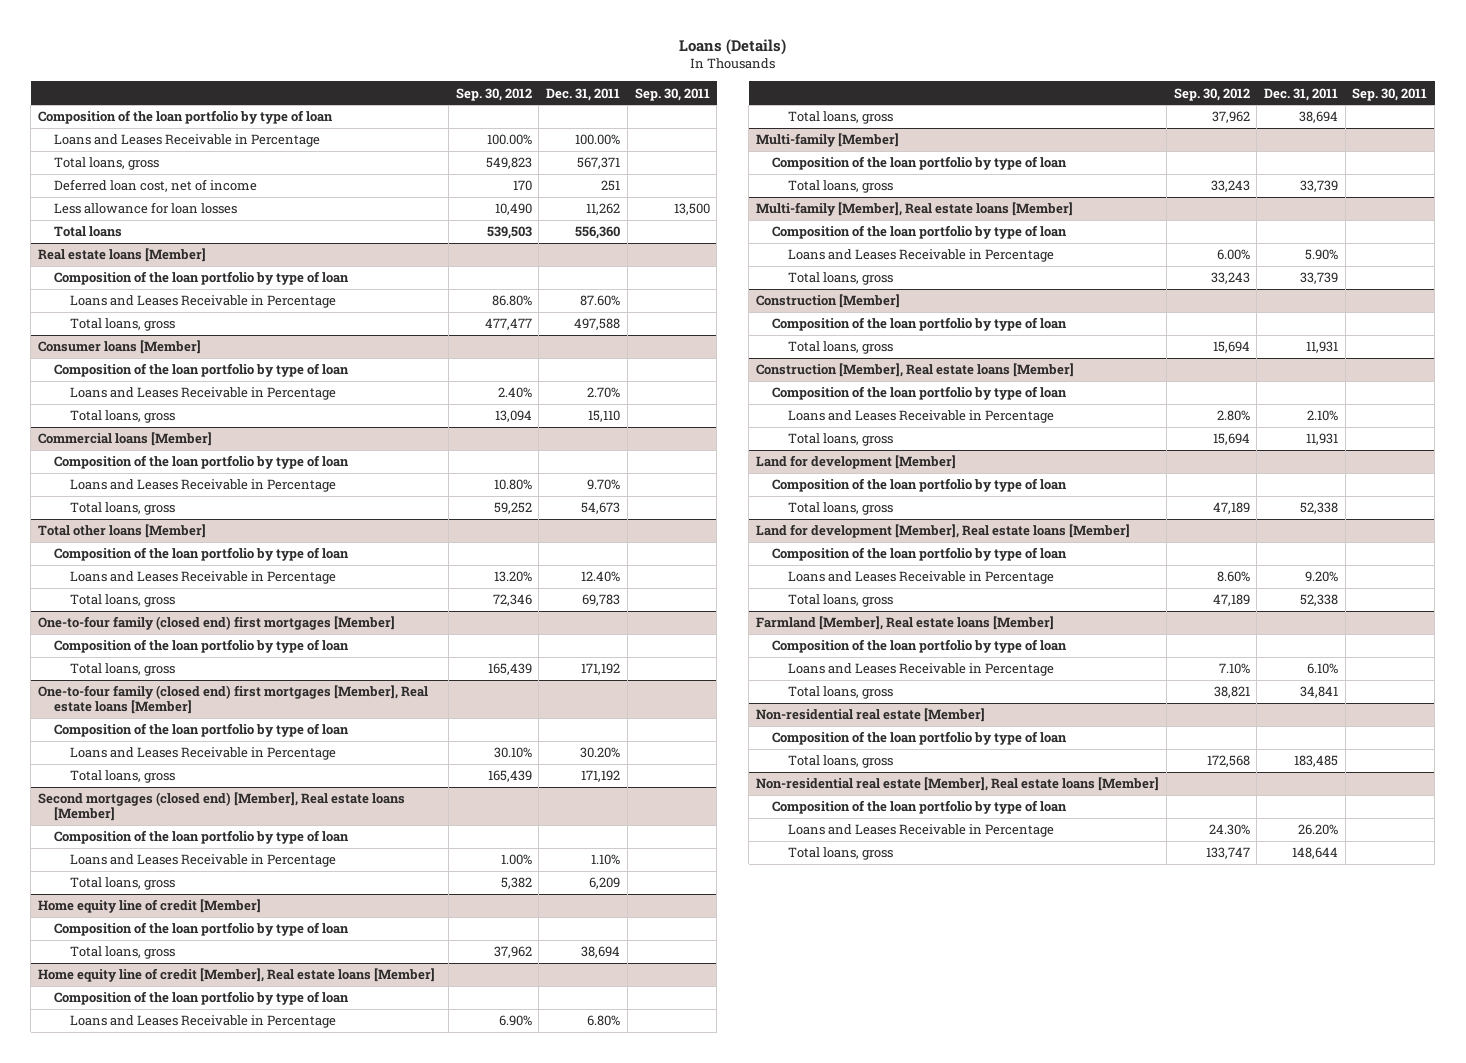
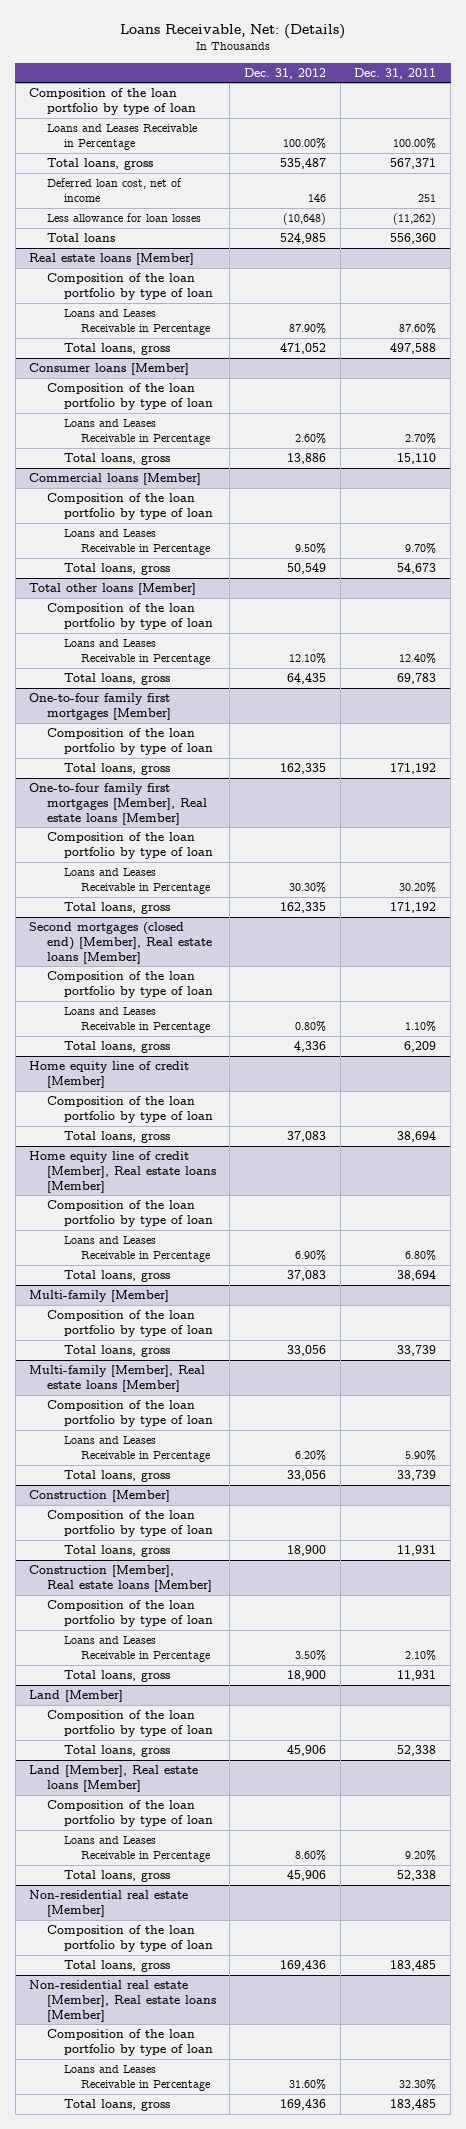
- Loans (Details)
+ Loans Receivable, Net: (Details)
- | Sep. 30, 2012 | Dec. 31, 2011 | Sep. 30, 2011
+ | Dec. 31, 2012 | Dec. 31, 2011
- Less allowance for loan losses | 10,490 | 11,262 | 13,500
+ Less allowance for loan losses | (10,648) | (11,262)
- One-to-four family (closed end) first mortgages [Member]
+ One-to-four family first mortgages [Member]
- One-to-four family (closed end) first mortgages [Member], Real estate loans [Member]
+ One-to-four family first mortgages [Member], Real estate loans [Member]
- Land for development [Member]
+ Land [Member]
- Land for development [Member], Real estate loans [Member]
+ Land [Member], Real estate loans [Member]
- Farmland [Member], Real estate loans [Member]
- Composition of the loan portfolio by type of loan
- Loans and Leases Receivable in Percentage | 7.10% | 6.10% |
- Total loans, gross | 38,821 | 34,841 |
@ Non-residential real estate [Member], Real estate loans [Member]
- Loans and Leases Receivable in Percentage | 24.30% | 26.20% |
- Total loans, gross | 133,747 | 148,644 |
+ Loans and Leases Receivable in Percentage | 31.60% | 32.30%
+ Total loans, gross | 169,436 | 183,485

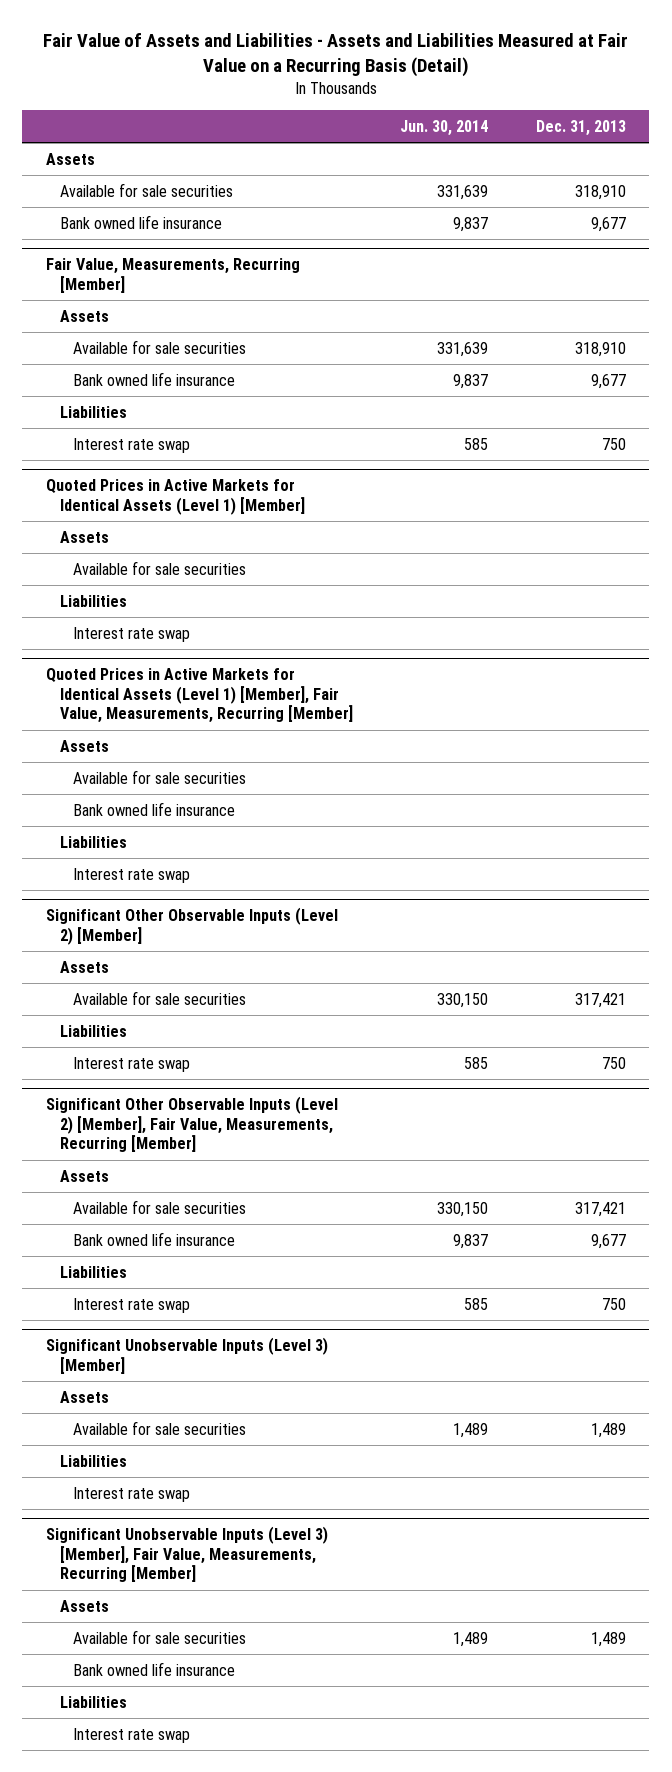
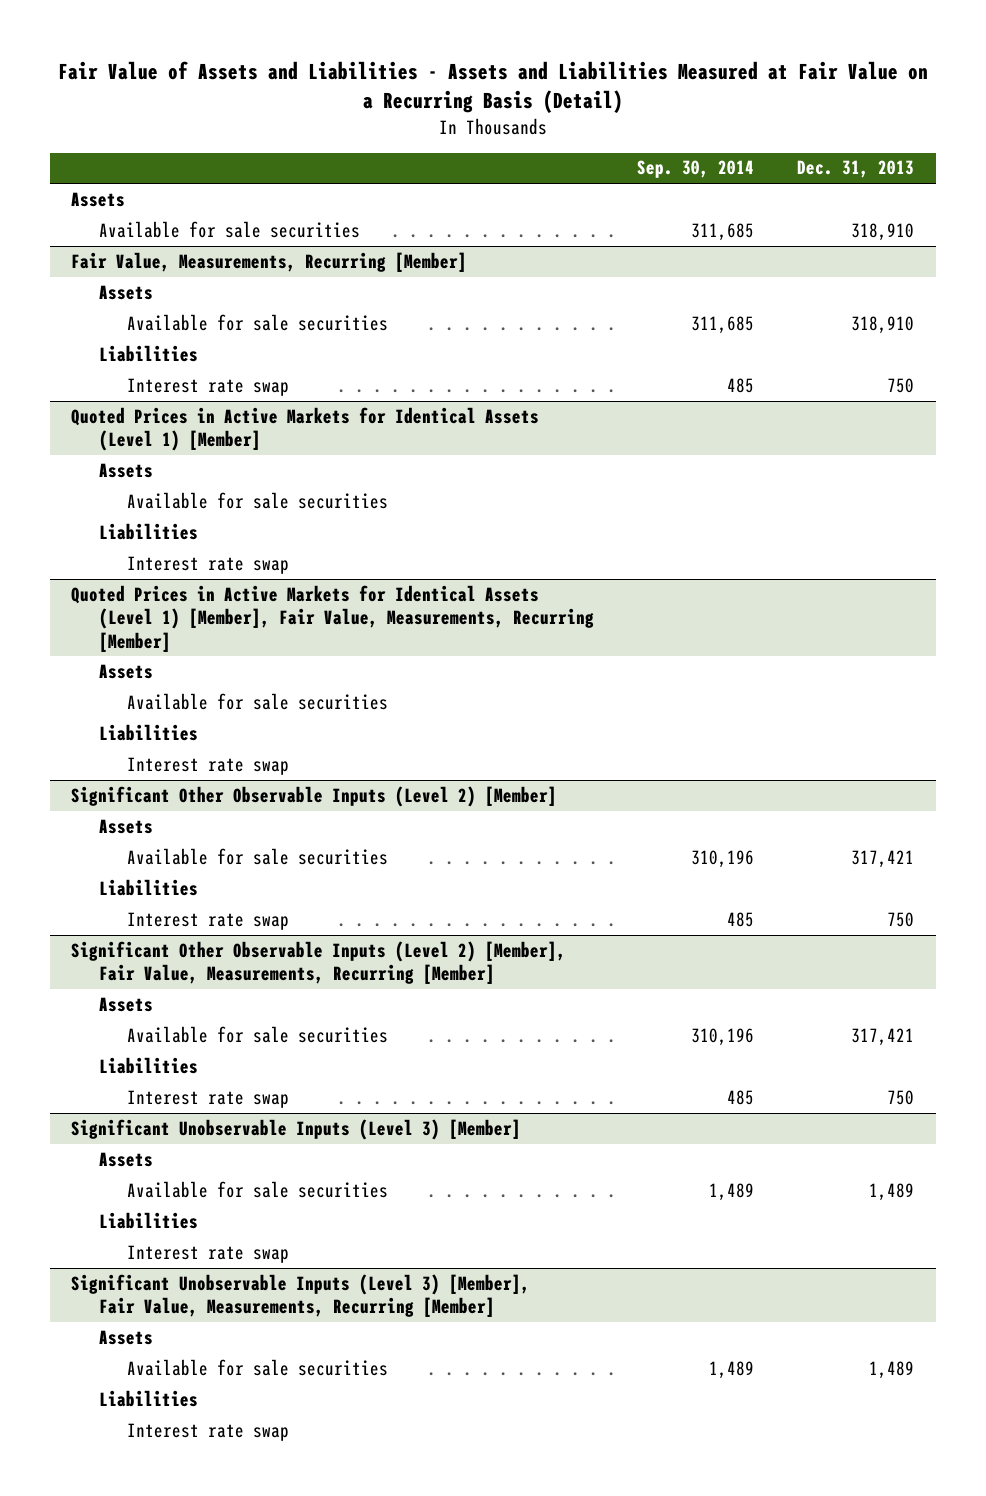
- | Jun. 30, 2014 | Dec. 31, 2013
+ | Sep. 30, 2014 | Dec. 31, 2013
- Bank owned life insurance | 9,837 | 9,677
@ Fair Value, Measurements, Recurring [Member]
- Bank owned life insurance | 9,837 | 9,677
@ Quoted Prices in Active Markets for Identical Assets (Level 1) [Member], Fair Value, Measurements, Recurring [Member]
- Bank owned life insurance
@ Significant Other Observable Inputs (Level 2) [Member], Fair Value, Measurements, Recurring [Member]
- Bank owned life insurance | 9,837 | 9,677
@ Significant Unobservable Inputs (Level 3) [Member], Fair Value, Measurements, Recurring [Member]
- Bank owned life insurance

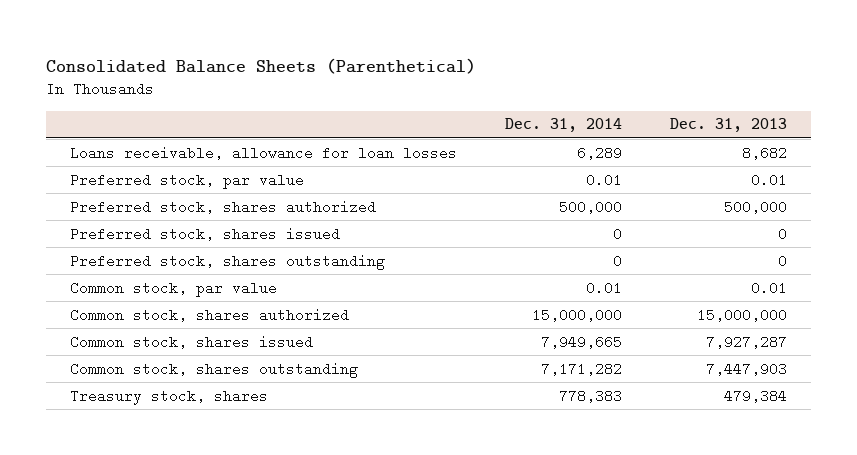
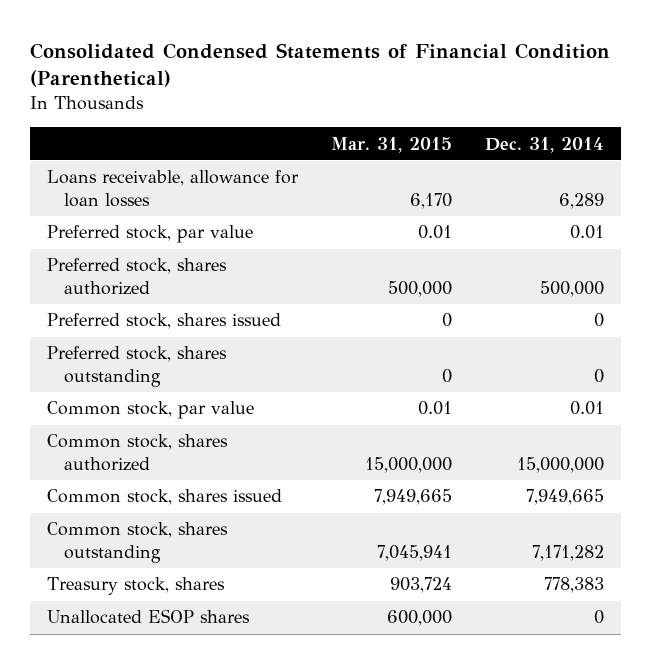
- Consolidated Balance Sheets (Parenthetical)
+ Consolidated Condensed Statements of Financial Condition (Parenthetical)
- | Dec. 31, 2014 | Dec. 31, 2013
+ | Mar. 31, 2015 | Dec. 31, 2014
+ Unallocated ESOP shares | 600,000 | 0

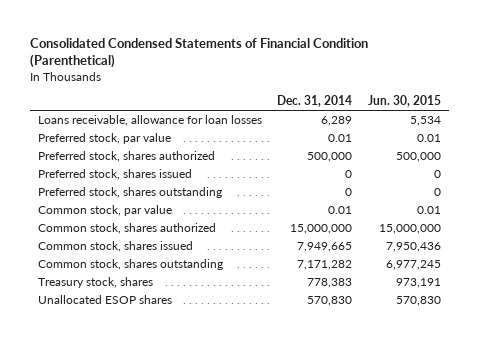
- | Mar. 31, 2015 | Dec. 31, 2014
+ | Dec. 31, 2014 | Jun. 30, 2015
- Unallocated ESOP shares | 600,000 | 0
+ Unallocated ESOP shares | 570,830 | 570,830

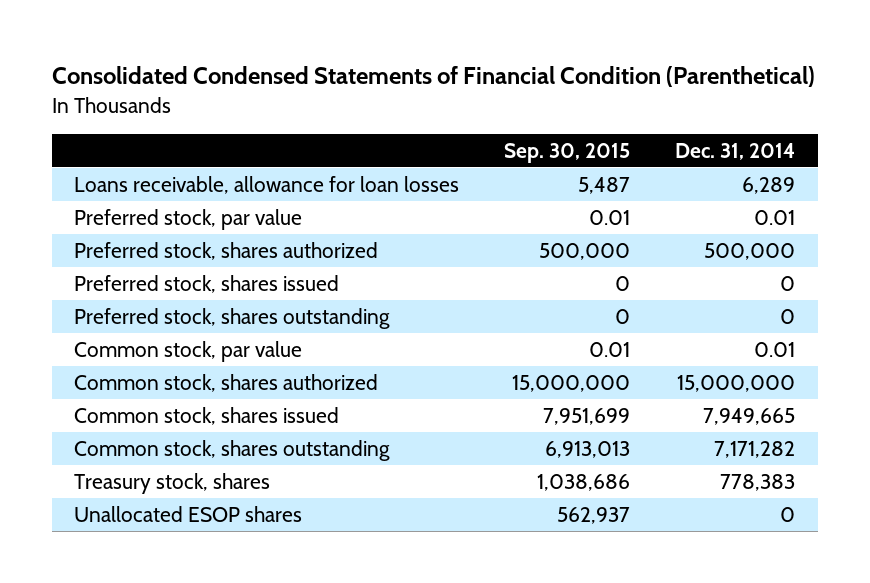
- | Dec. 31, 2014 | Jun. 30, 2015
+ | Sep. 30, 2015 | Dec. 31, 2014
- Unallocated ESOP shares | 570,830 | 570,830
+ Unallocated ESOP shares | 562,937 | 0

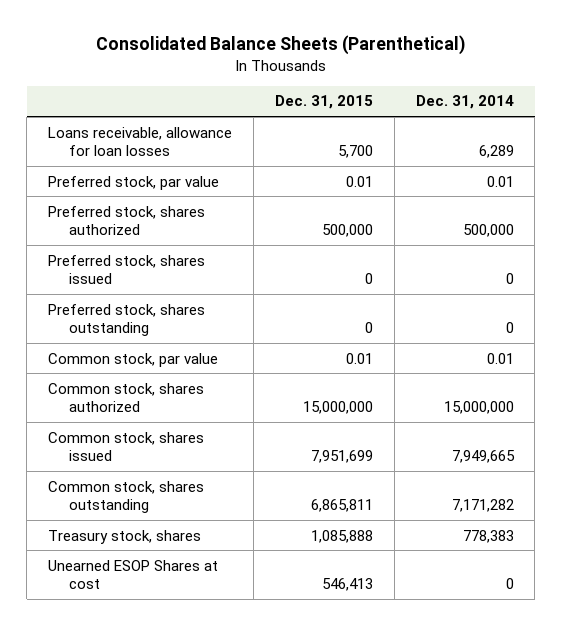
- Consolidated Condensed Statements of Financial Condition (Parenthetical)
+ Consolidated Balance Sheets (Parenthetical)
- | Sep. 30, 2015 | Dec. 31, 2014
+ | Dec. 31, 2015 | Dec. 31, 2014
- Unallocated ESOP shares | 562,937 | 0
+ Unearned ESOP Shares at cost | 546,413 | 0

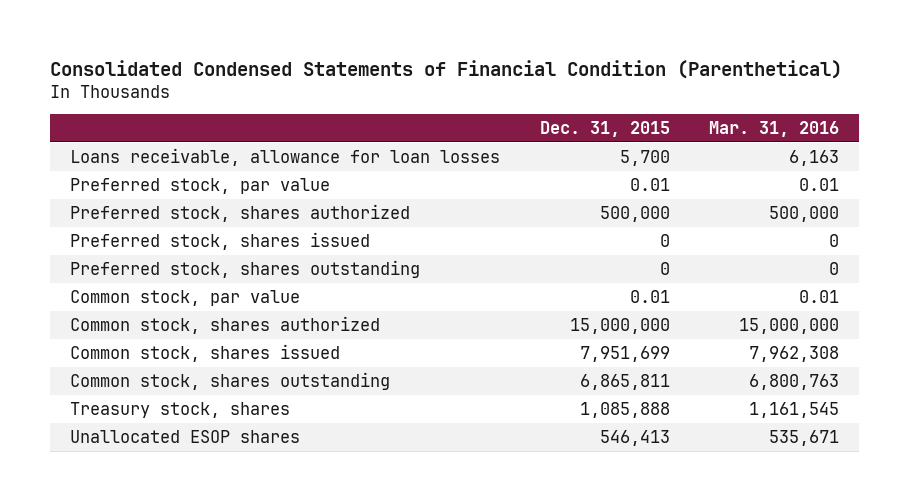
- Consolidated Balance Sheets (Parenthetical)
+ Consolidated Condensed Statements of Financial Condition (Parenthetical)
- | Dec. 31, 2015 | Dec. 31, 2014
+ | Dec. 31, 2015 | Mar. 31, 2016
- Unearned ESOP Shares at cost | 546,413 | 0
+ Unallocated ESOP shares | 546,413 | 535,671

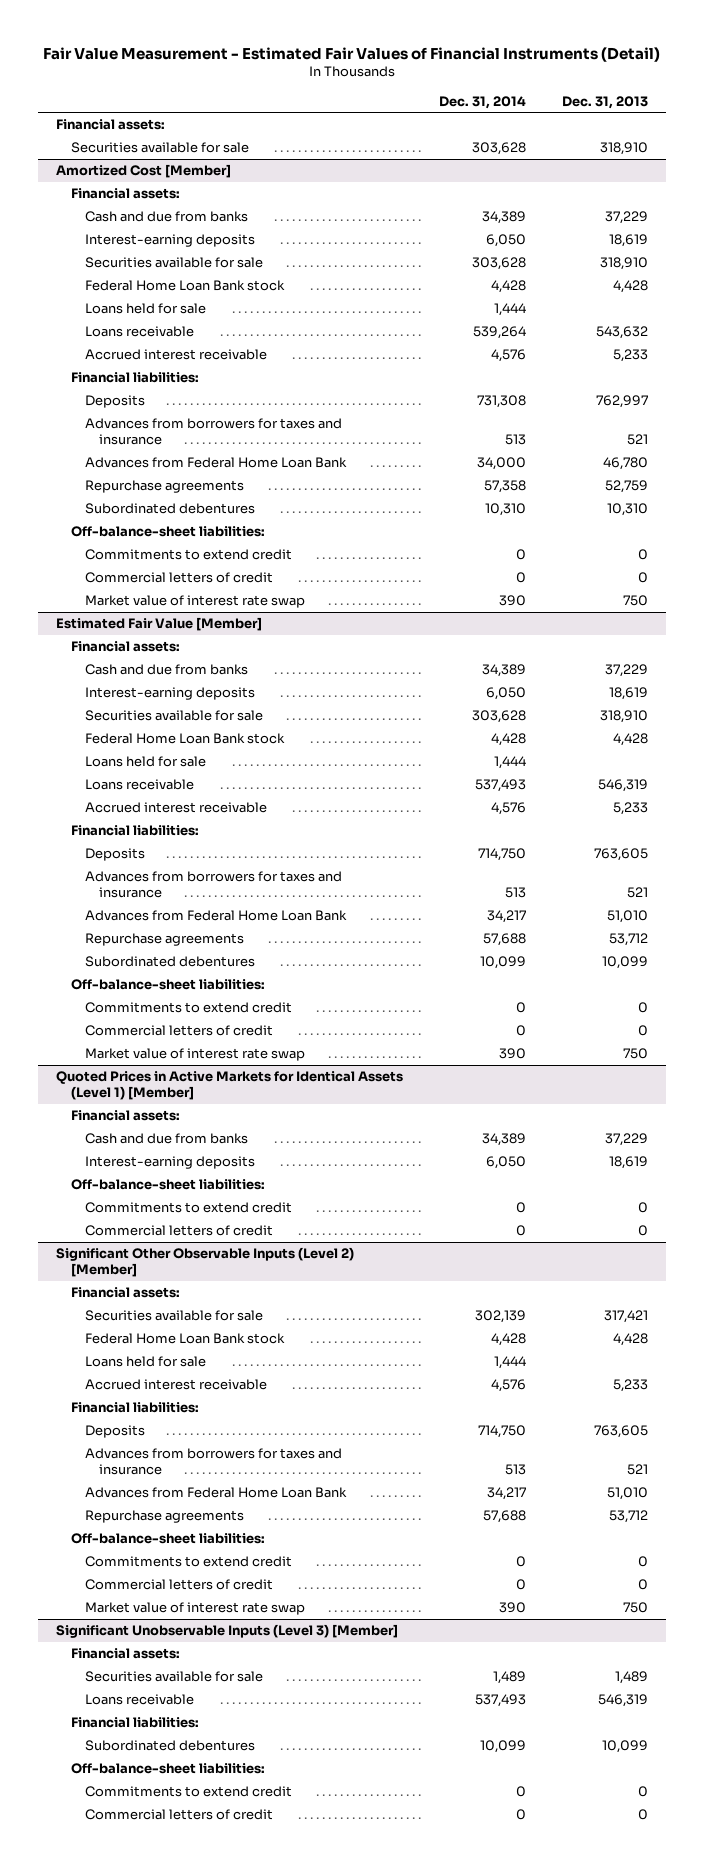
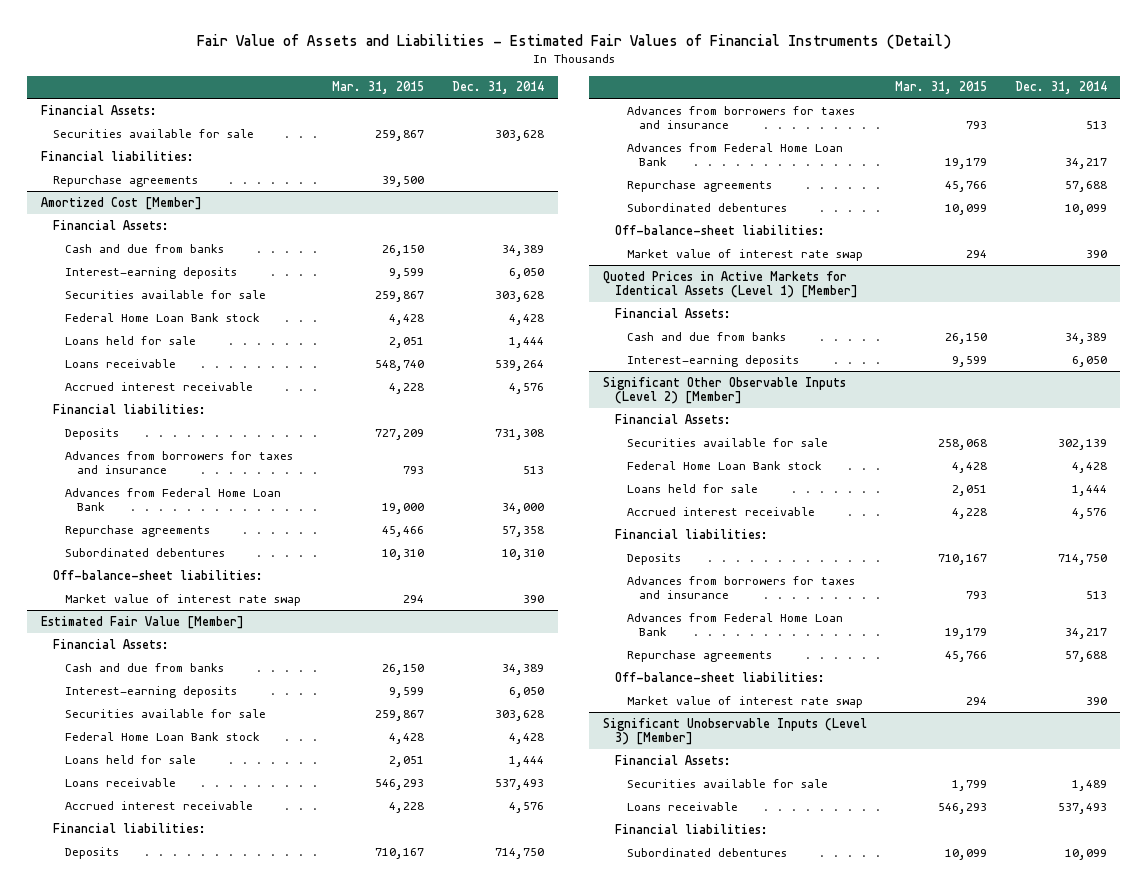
- Fair Value Measurement - Estimated Fair Values of Financial Instruments (Detail)
+ Fair Value of Assets and Liabilities - Estimated Fair Values of Financial Instruments (Detail)
- | Dec. 31, 2014 | Dec. 31, 2013
+ | Mar. 31, 2015 | Dec. 31, 2014
- Financial assets:
+ Financial Assets:
+ Financial liabilities:
+ Repurchase agreements | 39,500 |
@ Amortized Cost [Member]
- Financial assets:
+ Financial Assets:
- Commitments to extend credit | 0 | 0
- Commercial letters of credit | 0 | 0
@ Estimated Fair Value [Member]
- Financial assets:
+ Financial Assets:
- Commitments to extend credit | 0 | 0
- Commercial letters of credit | 0 | 0
@ Quoted Prices in Active Markets for Identical Assets (Level 1) [Member]
- Financial assets:
+ Financial Assets:
- Off-balance-sheet liabilities:
- Commitments to extend credit | 0 | 0
- Commercial letters of credit | 0 | 0
@ Significant Other Observable Inputs (Level 2) [Member]
- Financial assets:
+ Financial Assets:
- Commitments to extend credit | 0 | 0
- Commercial letters of credit | 0 | 0
@ Significant Unobservable Inputs (Level 3) [Member]
- Financial assets:
+ Financial Assets:
- Off-balance-sheet liabilities:
- Commitments to extend credit | 0 | 0
- Commercial letters of credit | 0 | 0

